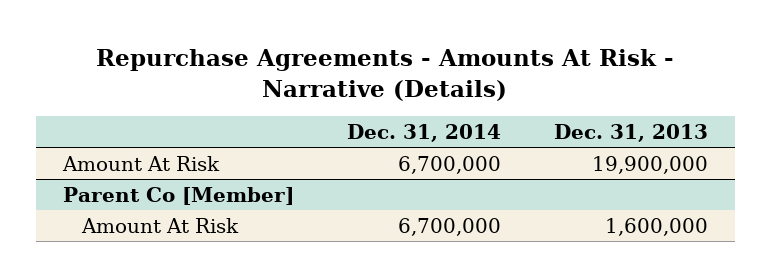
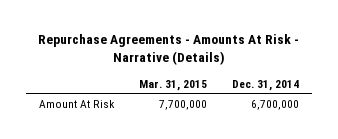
- | Dec. 31, 2014 | Dec. 31, 2013
+ | Mar. 31, 2015 | Dec. 31, 2014
- Parent Co [Member]
- Amount At Risk | 6,700,000 | 1,600,000

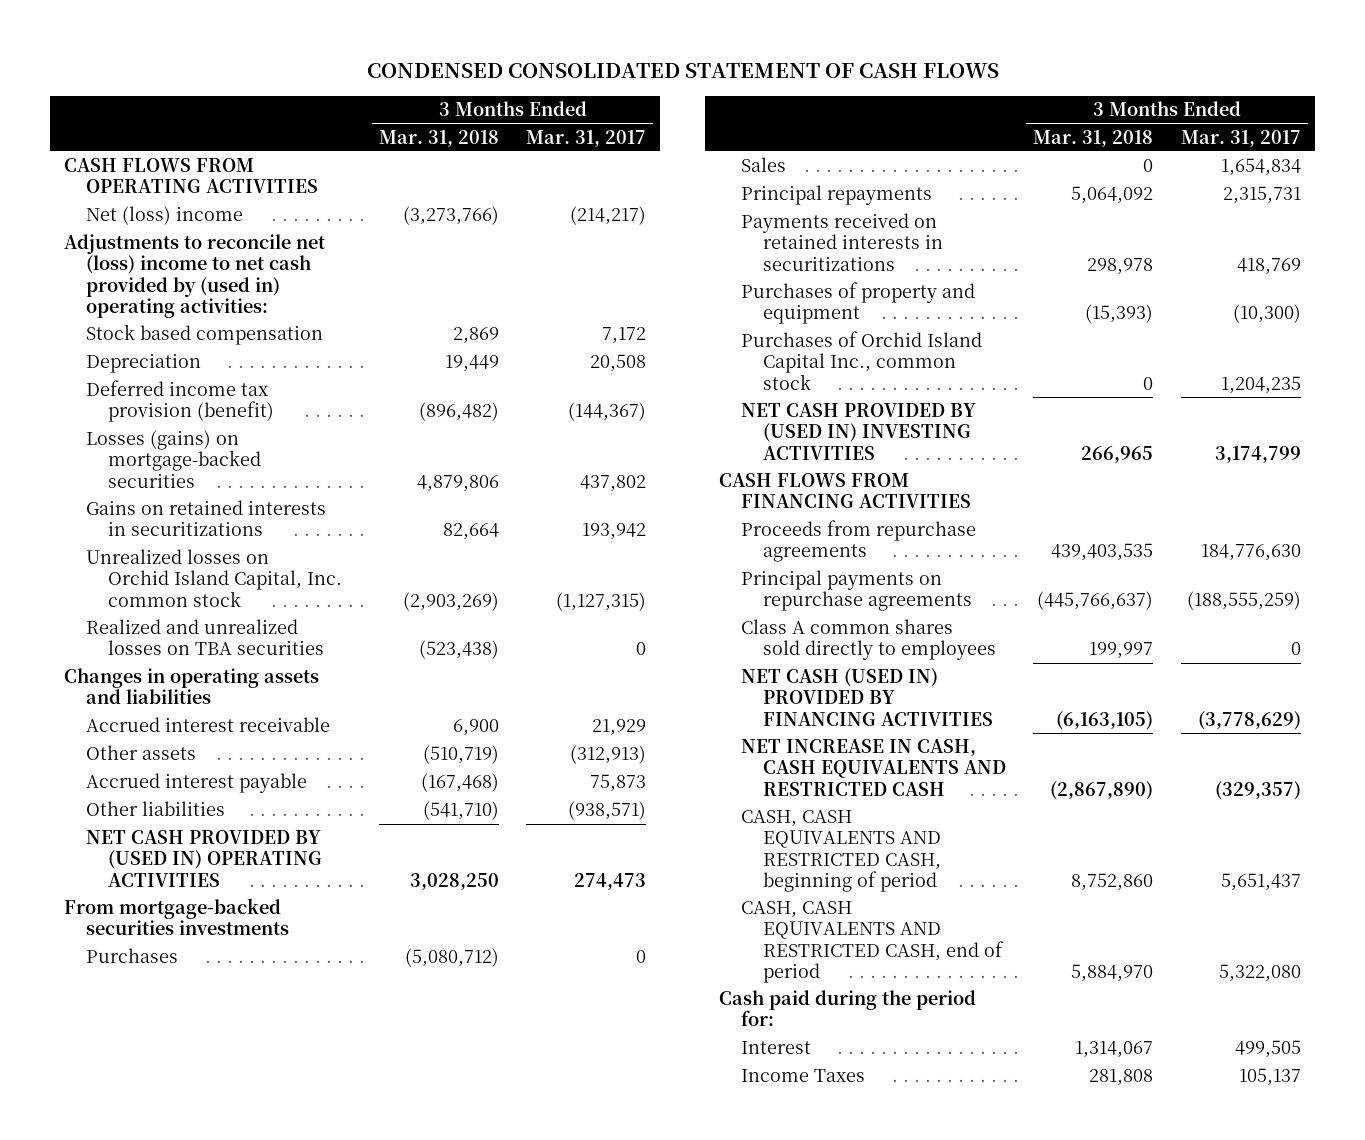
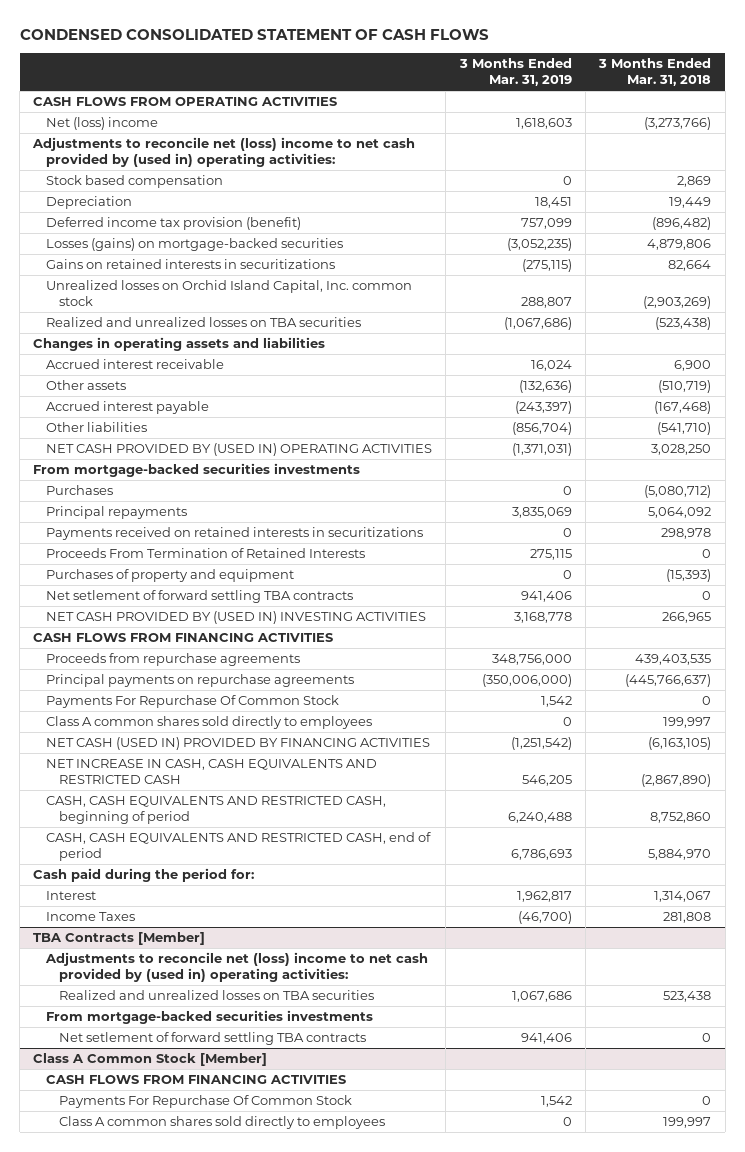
- | 3 Months Ended Mar. 31, 2018 | 3 Months Ended Mar. 31, 2017
+ | 3 Months Ended Mar. 31, 2019 | 3 Months Ended Mar. 31, 2018
- Sales | 0 | 1,654,834
+ Proceeds From Termination of Retained Interests | 275,115 | 0
- Purchases of Orchid Island Capital Inc., common stock | 0 | 1,204,235
+ Net setlement of forward settling TBA contracts | 941,406 | 0
+ Payments For Repurchase Of Common Stock | 1,542 | 0
+ TBA Contracts [Member]
+ Adjustments to reconcile net (loss) income to net cash provided by (used in) operating activities:
+ Realized and unrealized losses on TBA securities | 1,067,686 | 523,438
+ From mortgage-backed securities investments
+ Net setlement of forward settling TBA contracts | 941,406 | 0
+ Class A Common Stock [Member]
+ CASH FLOWS FROM FINANCING ACTIVITIES
+ Payments For Repurchase Of Common Stock | 1,542 | 0
+ Class A common shares sold directly to employees | 0 | 199,997

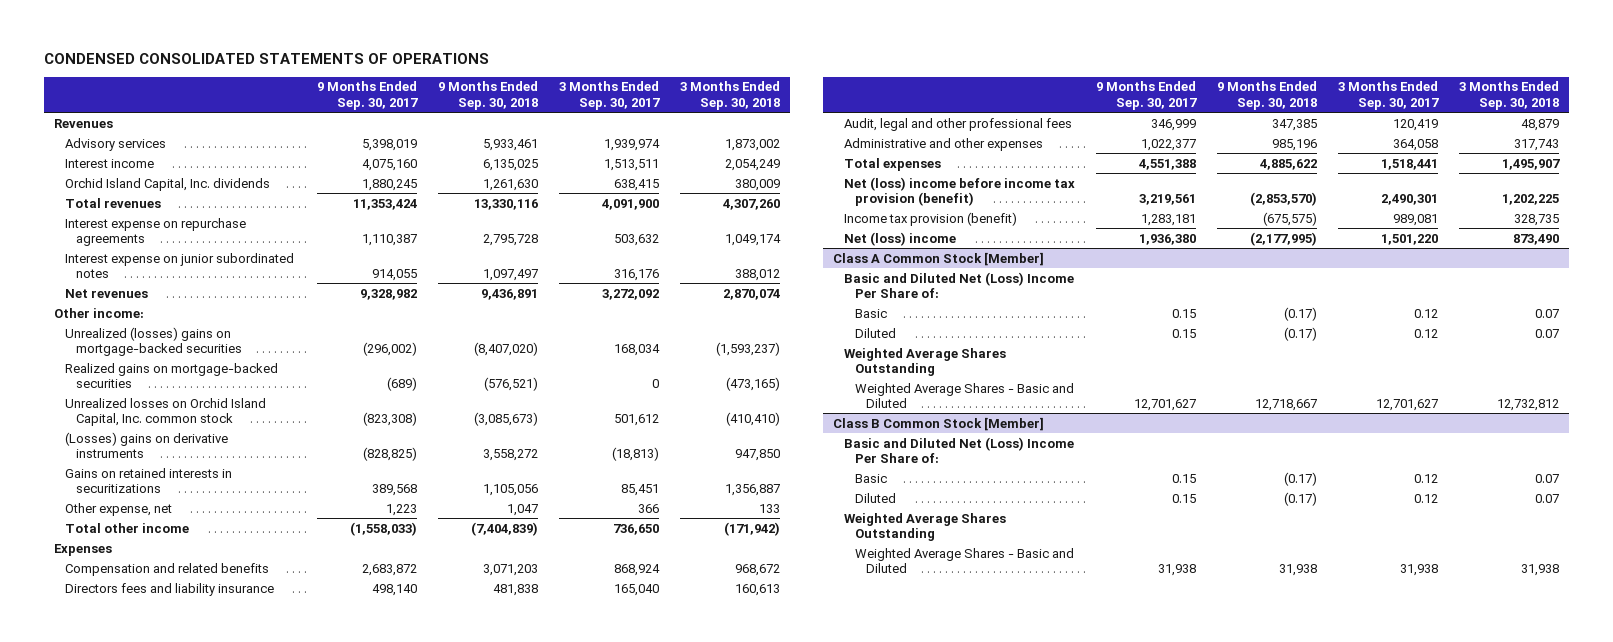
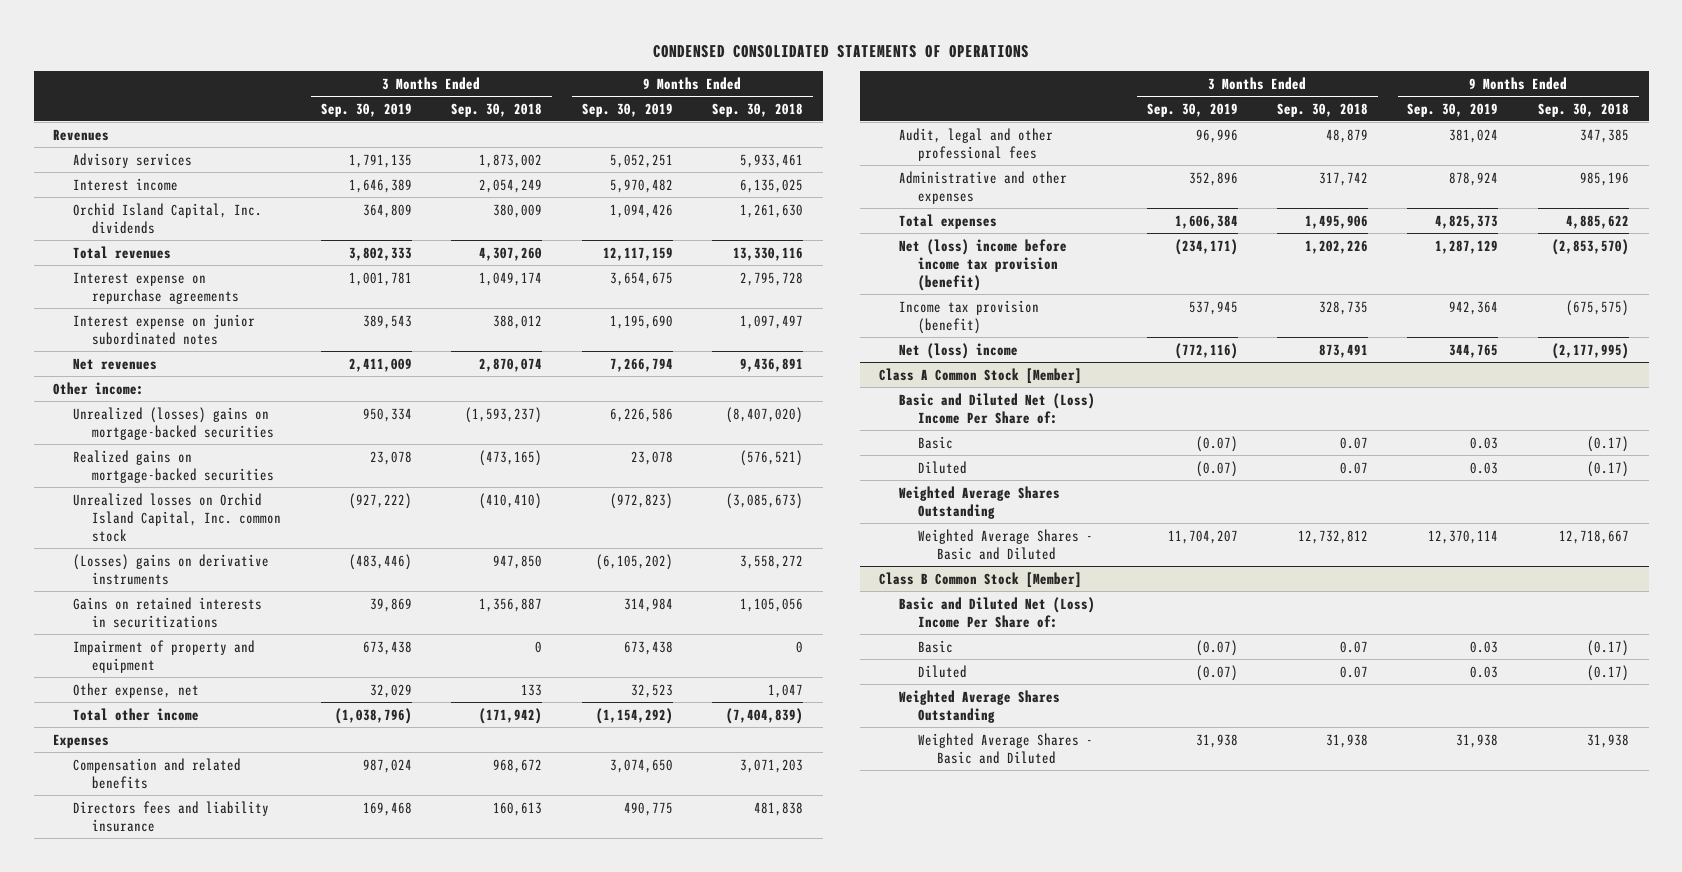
- | 9 Months Ended Sep. 30, 2017 | 9 Months Ended Sep. 30, 2018 | 3 Months Ended Sep. 30, 2017 | 3 Months Ended Sep. 30, 2018
+ | 3 Months Ended Sep. 30, 2019 | 3 Months Ended Sep. 30, 2018 | 9 Months Ended Sep. 30, 2019 | 9 Months Ended Sep. 30, 2018
+ Impairment of property and equipment | 673,438 | 0 | 673,438 | 0
- Administrative and other expenses | 1,022,377 | 985,196 | 364,058 | 317,743
- Total expenses | 4,551,388 | 4,885,622 | 1,518,441 | 1,495,907
- Net (loss) income before income tax provision (benefit) | 3,219,561 | (2,853,570) | 2,490,301 | 1,202,225
+ Administrative and other expenses | 352,896 | 317,742 | 878,924 | 985,196
+ Total expenses | 1,606,384 | 1,495,906 | 4,825,373 | 4,885,622
+ Net (loss) income before income tax provision (benefit) | (234,171) | 1,202,226 | 1,287,129 | (2,853,570)
- Net (loss) income | 1,936,380 | (2,177,995) | 1,501,220 | 873,490
+ Net (loss) income | (772,116) | 873,491 | 344,765 | (2,177,995)

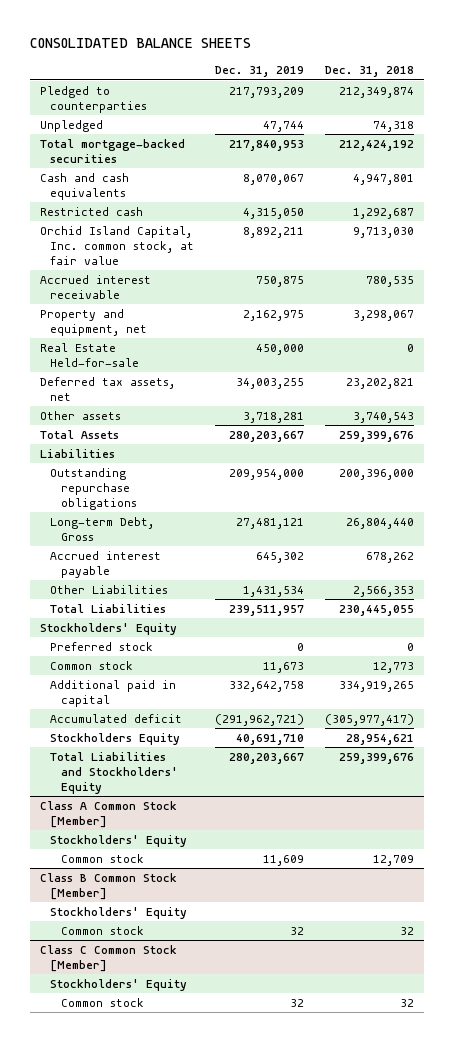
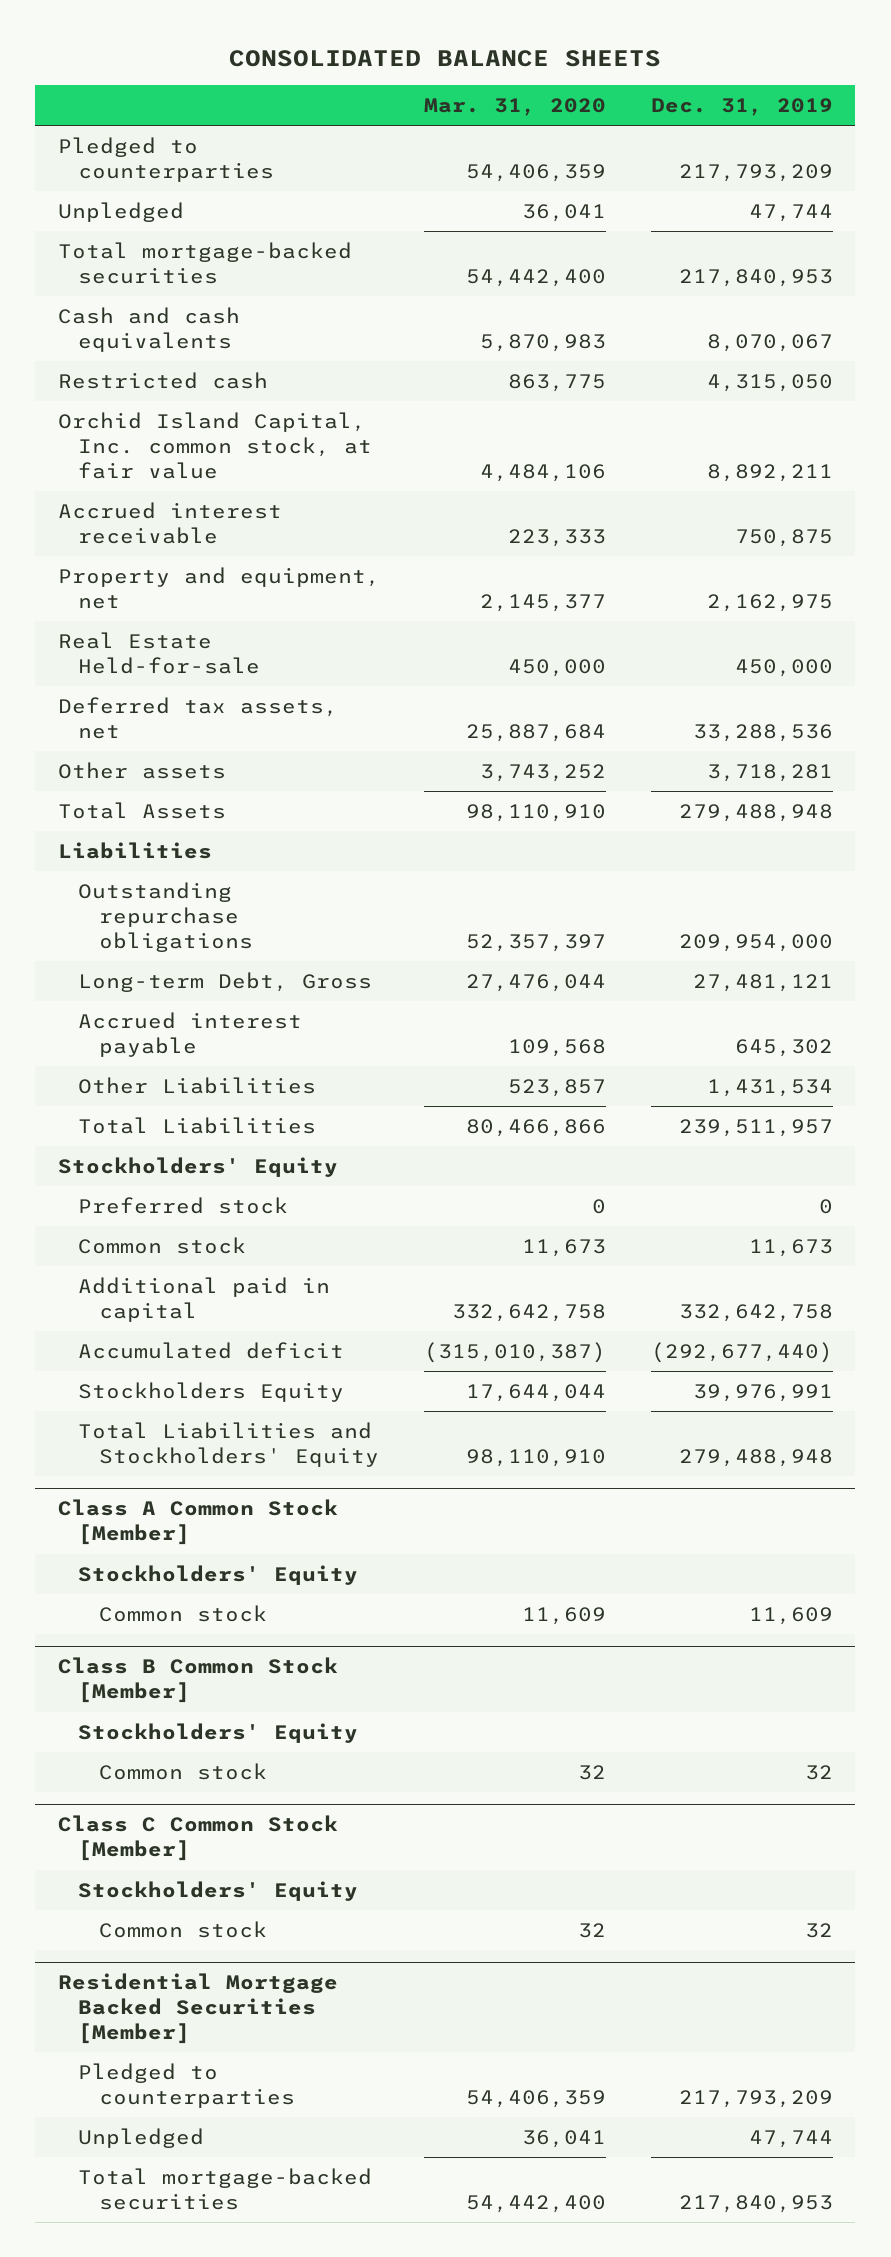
- | Dec. 31, 2019 | Dec. 31, 2018
+ | Mar. 31, 2020 | Dec. 31, 2019
- Deferred tax assets, net | 34,003,255 | 23,202,821
+ Deferred tax assets, net | 25,887,684 | 33,288,536
- Total Assets | 280,203,667 | 259,399,676
+ Total Assets | 98,110,910 | 279,488,948
- Accumulated deficit | (291,962,721) | (305,977,417)
- Stockholders Equity | 40,691,710 | 28,954,621
- Total Liabilities and Stockholders' Equity | 280,203,667 | 259,399,676
+ Accumulated deficit | (315,010,387) | (292,677,440)
+ Stockholders Equity | 17,644,044 | 39,976,991
+ Total Liabilities and Stockholders' Equity | 98,110,910 | 279,488,948
+ Residential Mortgage Backed Securities [Member]
+ Pledged to counterparties | 54,406,359 | 217,793,209
+ Unpledged | 36,041 | 47,744
+ Total mortgage-backed securities | 54,442,400 | 217,840,953

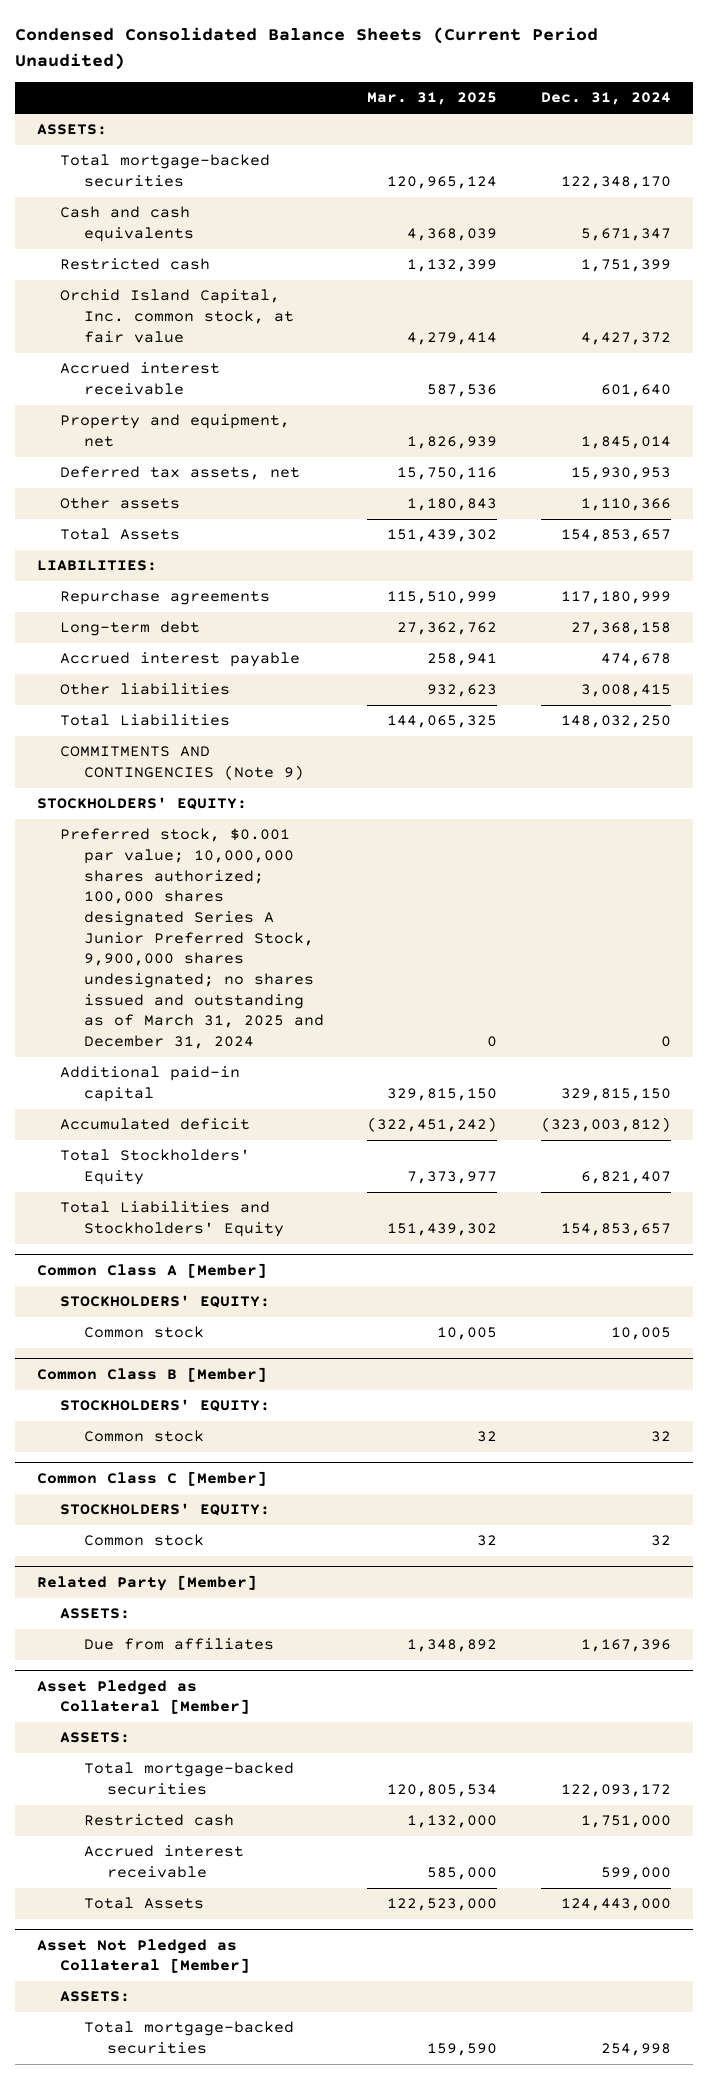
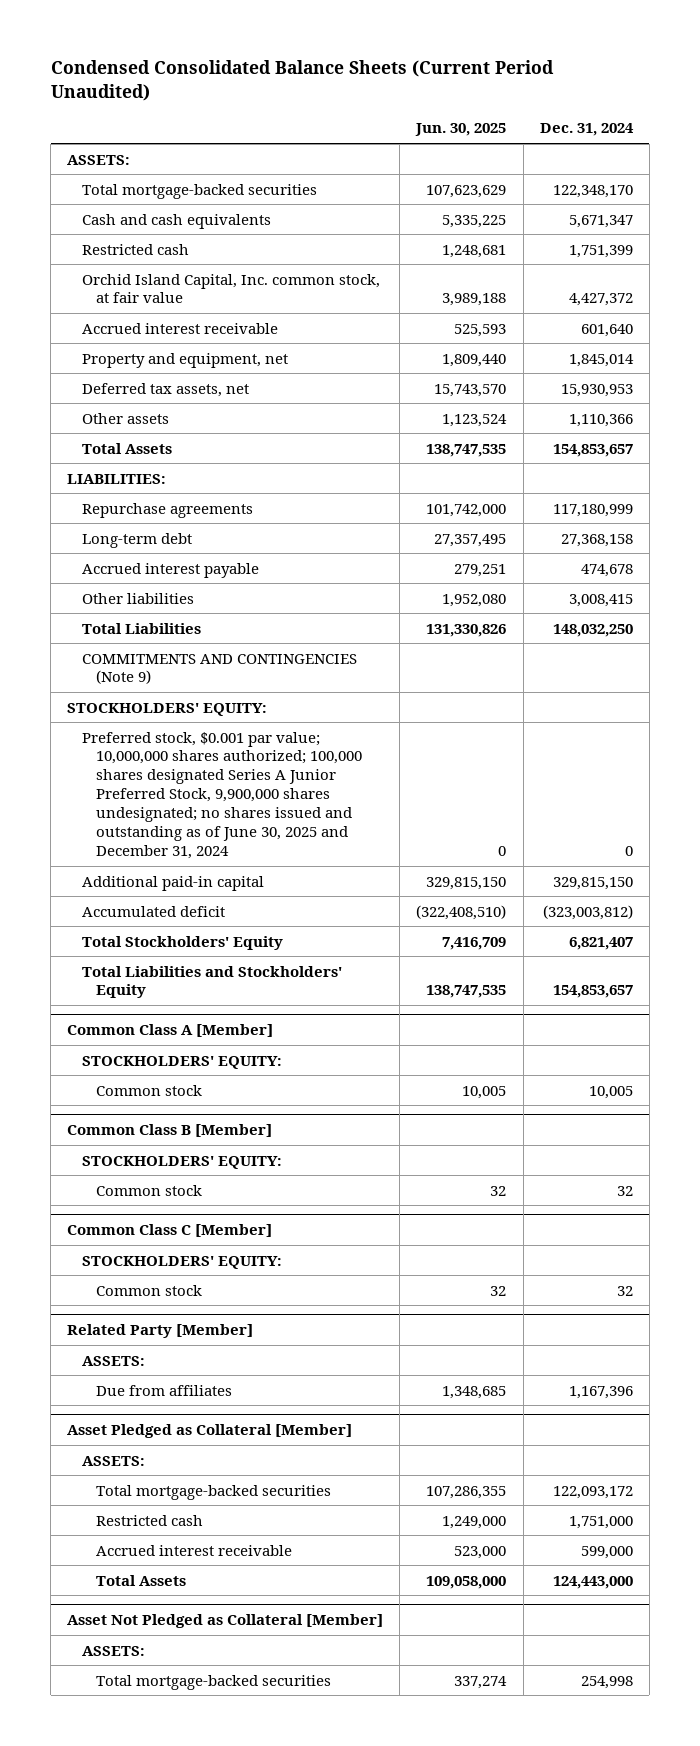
- | Mar. 31, 2025 | Dec. 31, 2024
+ | Jun. 30, 2025 | Dec. 31, 2024
- Preferred stock, $0.001 par value; 10,000,000 shares authorized; 100,000 shares designated Series A Junior Preferred Stock, 9,900,000 shares undesignated; no shares issued and outstanding as of March 31, 2025 and December 31, 2024 | 0 | 0
+ Preferred stock, $0.001 par value; 10,000,000 shares authorized; 100,000 shares designated Series A Junior Preferred Stock, 9,900,000 shares undesignated; no shares issued and outstanding as of June 30, 2025 and December 31, 2024 | 0 | 0

